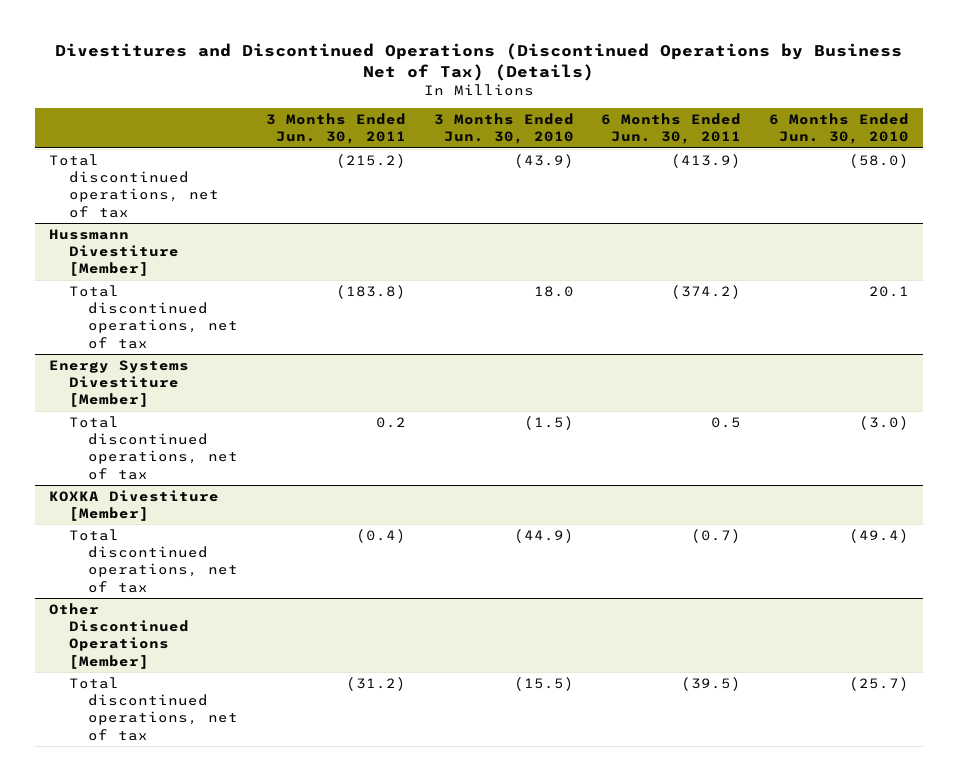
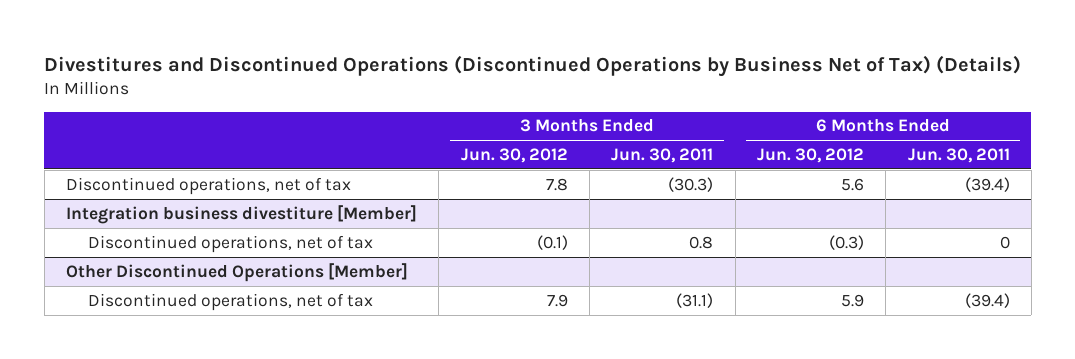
- | 3 Months Ended Jun. 30, 2011 | 3 Months Ended Jun. 30, 2010 | 6 Months Ended Jun. 30, 2011 | 6 Months Ended Jun. 30, 2010
+ | 3 Months Ended Jun. 30, 2012 | 3 Months Ended Jun. 30, 2011 | 6 Months Ended Jun. 30, 2012 | 6 Months Ended Jun. 30, 2011
- Total discontinued operations, net of tax | (215.2) | (43.9) | (413.9) | (58.0)
- Hussmann Divestiture [Member]
- Total discontinued operations, net of tax | (183.8) | 18.0 | (374.2) | 20.1
- Energy Systems Divestiture [Member]
- Total discontinued operations, net of tax | 0.2 | (1.5) | 0.5 | (3.0)
- KOXKA Divestiture [Member]
- Total discontinued operations, net of tax | (0.4) | (44.9) | (0.7) | (49.4)
+ Discontinued operations, net of tax | 7.8 | (30.3) | 5.6 | (39.4)
+ Integration business divestiture [Member]
+ Discontinued operations, net of tax | (0.1) | 0.8 | (0.3) | 0
@ Other Discontinued Operations [Member]
- Total discontinued operations, net of tax | (31.2) | (15.5) | (39.5) | (25.7)
+ Discontinued operations, net of tax | 7.9 | (31.1) | 5.9 | (39.4)

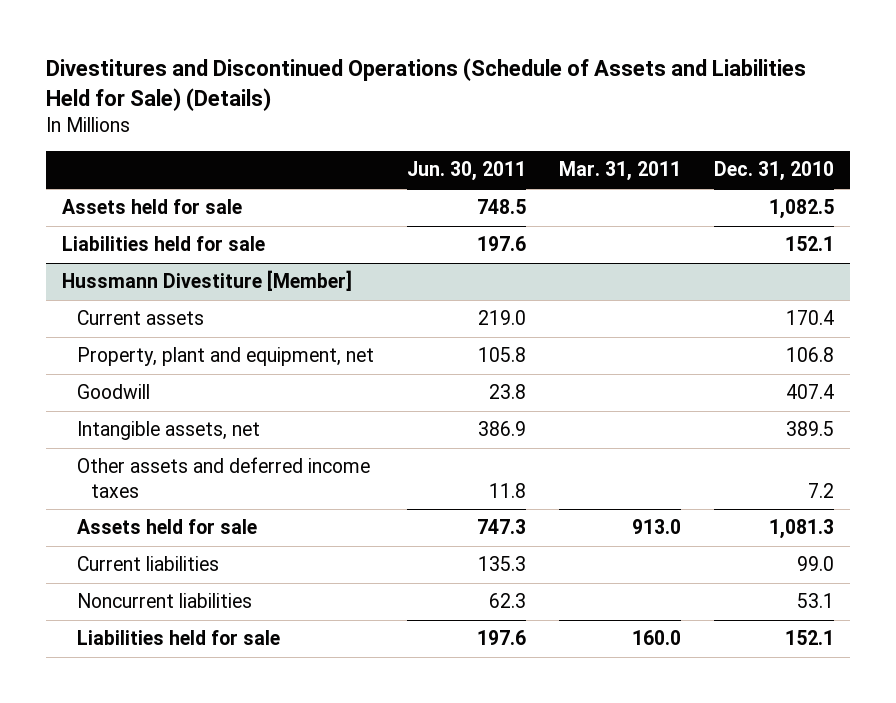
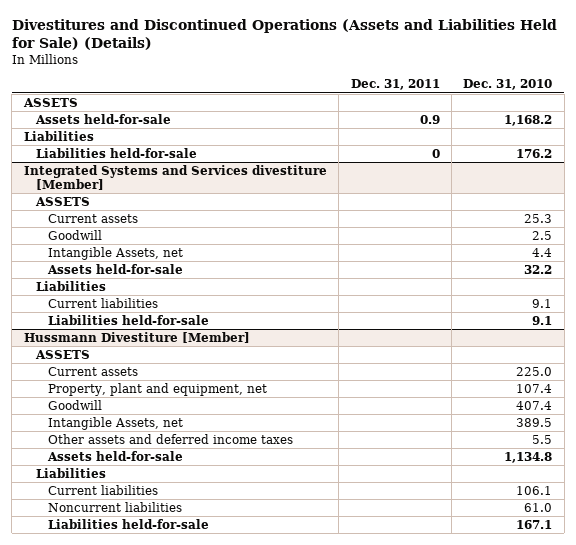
- Divestitures and Discontinued Operations (Schedule of Assets and Liabilities Held for Sale) (Details)
+ Divestitures and Discontinued Operations (Assets and Liabilities Held for Sale) (Details)
- | Jun. 30, 2011 | Mar. 31, 2011 | Dec. 31, 2010
+ | Dec. 31, 2011 | Dec. 31, 2010
- Assets held for sale | 748.5 | | 1,082.5
- Liabilities held for sale | 197.6 | | 152.1
+ ASSETS
+ Assets held-for-sale | 0.9 | 1,168.2
+ Liabilities
+ Liabilities held-for-sale | 0 | 176.2
+ Integrated Systems and Services divestiture [Member]
+ ASSETS
+ Current assets | | 25.3
+ Goodwill | | 2.5
+ Intangible Assets, net | | 4.4
+ Assets held-for-sale | | 32.2
+ Liabilities
+ Current liabilities | | 9.1
+ Liabilities held-for-sale | | 9.1
@ Hussmann Divestiture [Member]
- Current assets | 219.0 | | 170.4
- Property, plant and equipment, net | 105.8 | | 106.8
+ ASSETS
+ Current assets | | 225.0
+ Property, plant and equipment, net | | 107.4
- Intangible assets, net | 386.9 | | 389.5
- Other assets and deferred income taxes | 11.8 | | 7.2
- Assets held for sale | 747.3 | 913.0 | 1,081.3
- Current liabilities | 135.3 | | 99.0
- Noncurrent liabilities | 62.3 | | 53.1
- Liabilities held for sale | 197.6 | 160.0 | 152.1
+ Intangible Assets, net | | 389.5
+ Other assets and deferred income taxes | | 5.5
+ Assets held-for-sale | | 1,134.8
+ Liabilities
+ Current liabilities | | 106.1
+ Noncurrent liabilities | | 61.0
+ Liabilities held-for-sale | | 167.1

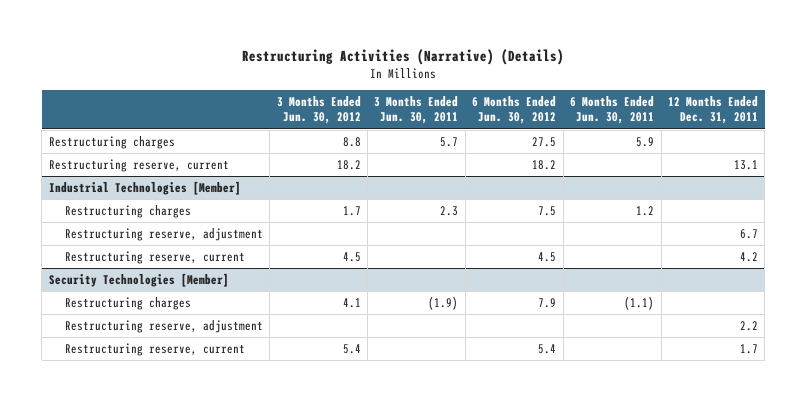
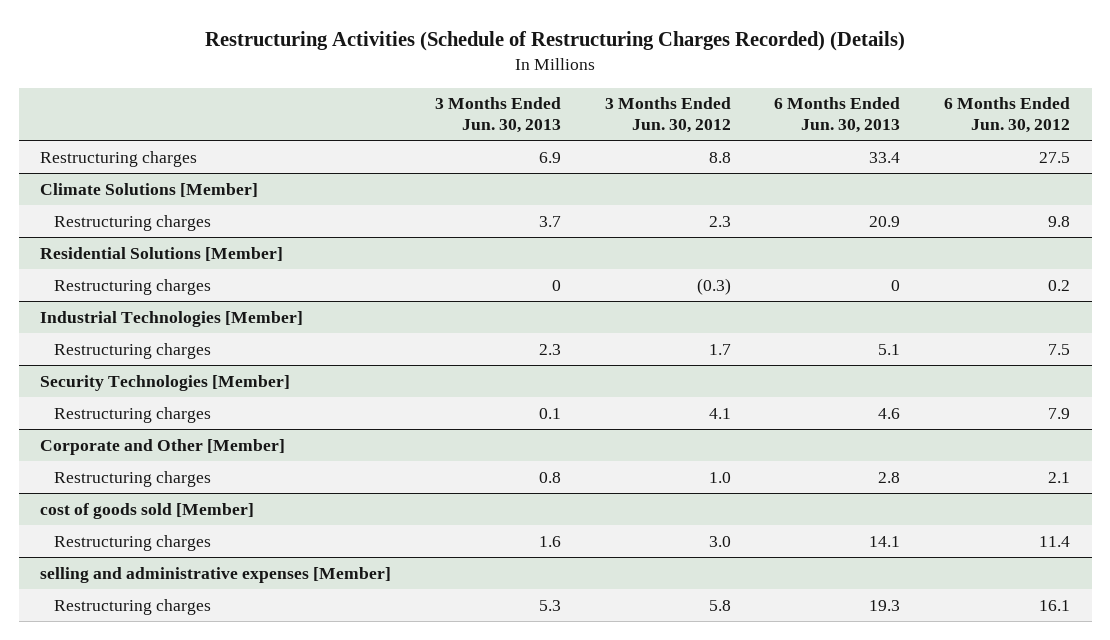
- Restructuring Activities (Narrative) (Details)
+ Restructuring Activities (Schedule of Restructuring Charges Recorded) (Details)
- | 3 Months Ended Jun. 30, 2012 | 3 Months Ended Jun. 30, 2011 | 6 Months Ended Jun. 30, 2012 | 6 Months Ended Jun. 30, 2011 | 12 Months Ended Dec. 31, 2011
+ | 3 Months Ended Jun. 30, 2013 | 3 Months Ended Jun. 30, 2012 | 6 Months Ended Jun. 30, 2013 | 6 Months Ended Jun. 30, 2012
- Restructuring reserve, current | 18.2 | | 18.2 | | 13.1
+ Climate Solutions [Member]
+ Restructuring charges | 3.7 | 2.3 | 20.9 | 9.8
+ Residential Solutions [Member]
+ Restructuring charges | 0 | (0.3) | 0 | 0.2
@ Industrial Technologies [Member]
- Restructuring reserve, adjustment | | | | | 6.7
- Restructuring reserve, current | 4.5 | | 4.5 | | 4.2
@ Security Technologies [Member]
- Restructuring reserve, adjustment | | | | | 2.2
- Restructuring reserve, current | 5.4 | | 5.4 | | 1.7
+ Corporate and Other [Member]
+ Restructuring charges | 0.8 | 1.0 | 2.8 | 2.1
+ cost of goods sold [Member]
+ Restructuring charges | 1.6 | 3.0 | 14.1 | 11.4
+ selling and administrative expenses [Member]
+ Restructuring charges | 5.3 | 5.8 | 19.3 | 16.1

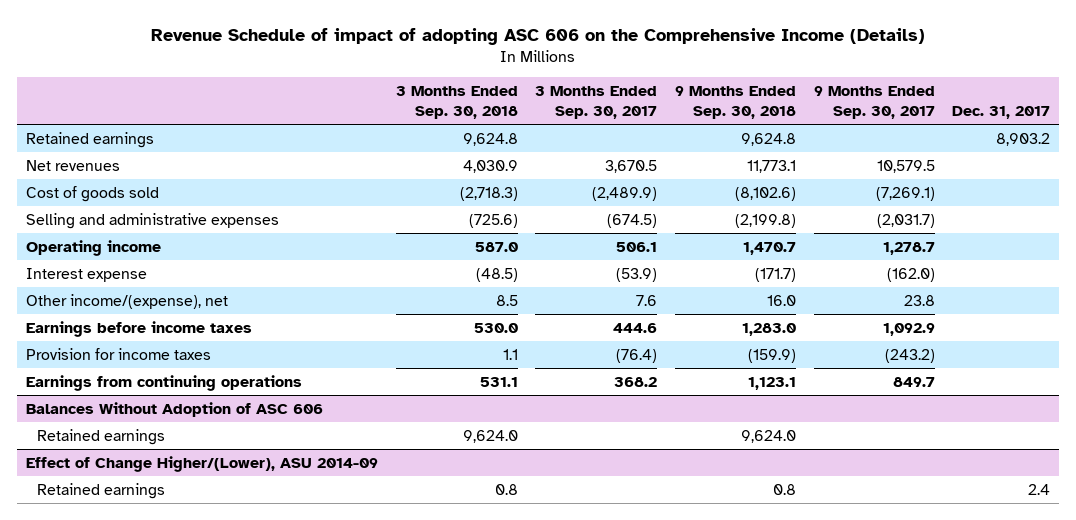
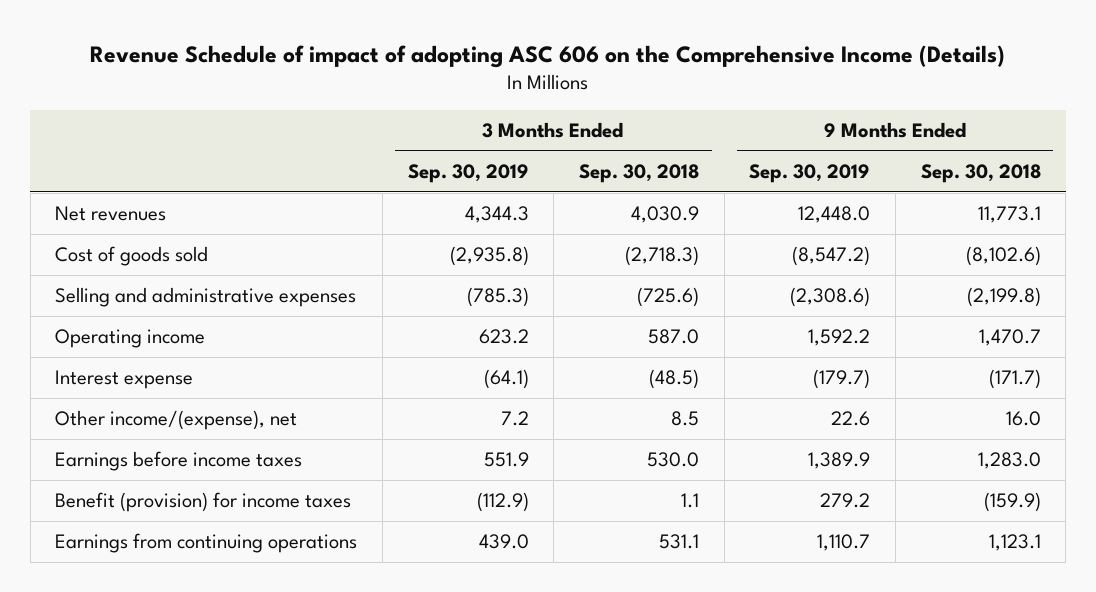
- | 3 Months Ended Sep. 30, 2018 | 3 Months Ended Sep. 30, 2017 | 9 Months Ended Sep. 30, 2018 | 9 Months Ended Sep. 30, 2017 | Dec. 31, 2017
+ | 3 Months Ended Sep. 30, 2019 | 3 Months Ended Sep. 30, 2018 | 9 Months Ended Sep. 30, 2019 | 9 Months Ended Sep. 30, 2018
- Retained earnings | 9,624.8 | | 9,624.8 | | 8,903.2
- Provision for income taxes | 1.1 | (76.4) | (159.9) | (243.2) |
+ Benefit (provision) for income taxes | (112.9) | 1.1 | 279.2 | (159.9)
- Balances Without Adoption of ASC 606
- Retained earnings | 9,624.0 | | 9,624.0 | |
- Effect of Change Higher/(Lower), ASU 2014-09
- Retained earnings | 0.8 | | 0.8 | | 2.4

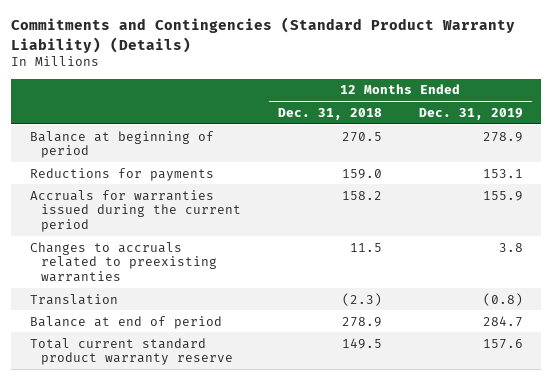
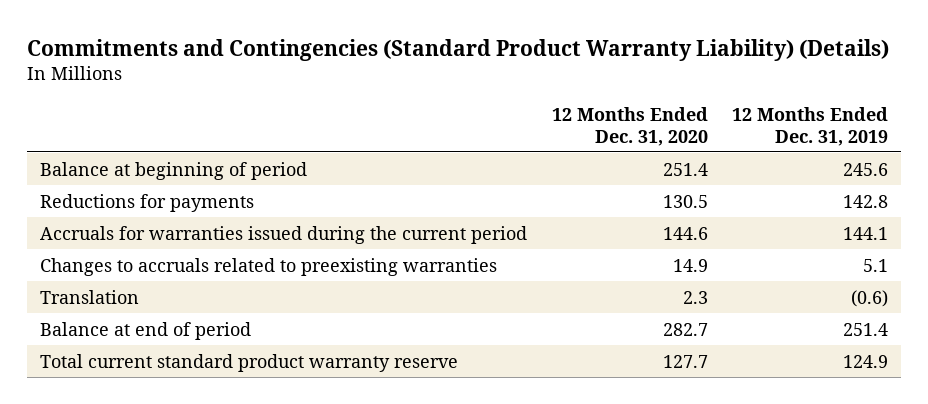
- | 12 Months Ended Dec. 31, 2018 | 12 Months Ended Dec. 31, 2019
+ | 12 Months Ended Dec. 31, 2020 | 12 Months Ended Dec. 31, 2019
- Balance at beginning of period | 270.5 | 278.9
- Reductions for payments | 159.0 | 153.1
- Accruals for warranties issued during the current period | 158.2 | 155.9
- Changes to accruals related to preexisting warranties | 11.5 | 3.8
- Translation | (2.3) | (0.8)
- Balance at end of period | 278.9 | 284.7
- Total current standard product warranty reserve | 149.5 | 157.6
+ Balance at beginning of period | 251.4 | 245.6
+ Reductions for payments | 130.5 | 142.8
+ Accruals for warranties issued during the current period | 144.6 | 144.1
+ Changes to accruals related to preexisting warranties | 14.9 | 5.1
+ Translation | 2.3 | (0.6)
+ Balance at end of period | 282.7 | 251.4
+ Total current standard product warranty reserve | 127.7 | 124.9

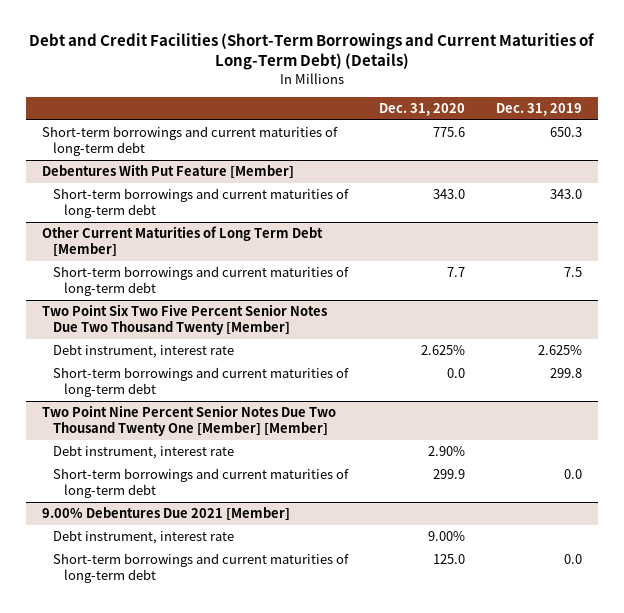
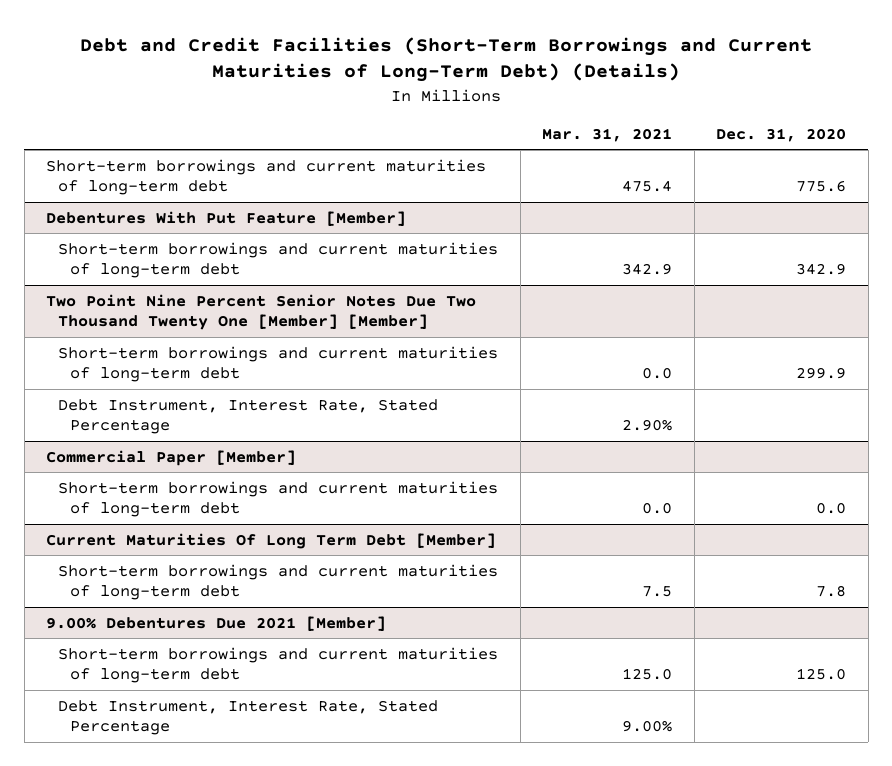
- | Dec. 31, 2020 | Dec. 31, 2019
+ | Mar. 31, 2021 | Dec. 31, 2020
@ Debentures With Put Feature [Member]
- Short-term borrowings and current maturities of long-term debt | 343.0 | 343.0
- Other Current Maturities of Long Term Debt [Member]
- Short-term borrowings and current maturities of long-term debt | 7.7 | 7.5
- Two Point Six Two Five Percent Senior Notes Due Two Thousand Twenty [Member]
- Debt instrument, interest rate | 2.625% | 2.625%
- Short-term borrowings and current maturities of long-term debt | 0.0 | 299.8
@ Debentures With Put Feature [Member]
+ Short-term borrowings and current maturities of long-term debt | 342.9 | 342.9
@ Two Point Nine Percent Senior Notes Due Two Thousand Twenty One [Member] [Member]
- Debt instrument, interest rate | 2.90% |
+ Debt Instrument, Interest Rate, Stated Percentage | 2.90% |
+ Commercial Paper [Member]
+ Short-term borrowings and current maturities of long-term debt | 0.0 | 0.0
+ Current Maturities Of Long Term Debt [Member]
+ Short-term borrowings and current maturities of long-term debt | 7.5 | 7.8
@ 9.00% Debentures Due 2021 [Member]
- Debt instrument, interest rate | 9.00% |
+ Debt Instrument, Interest Rate, Stated Percentage | 9.00% |

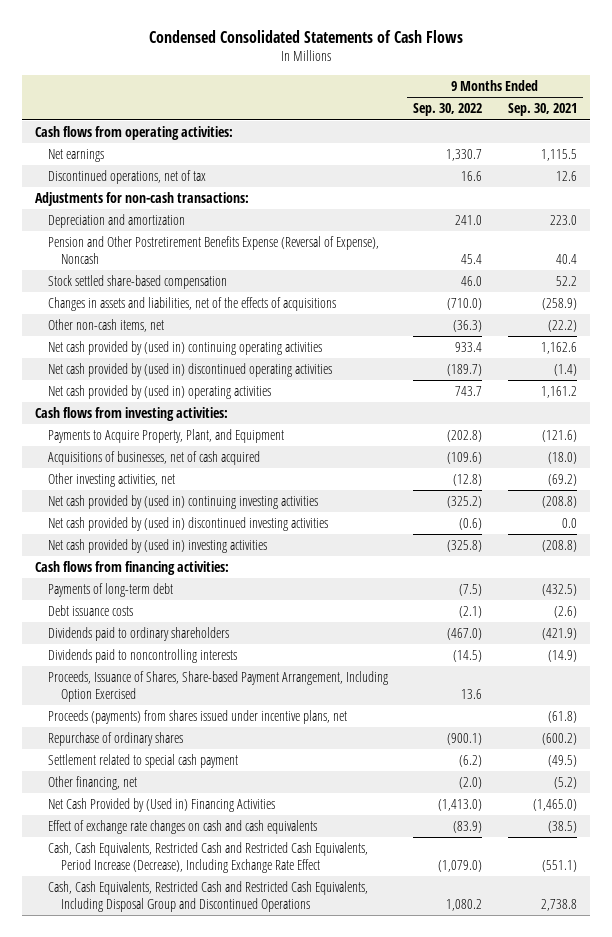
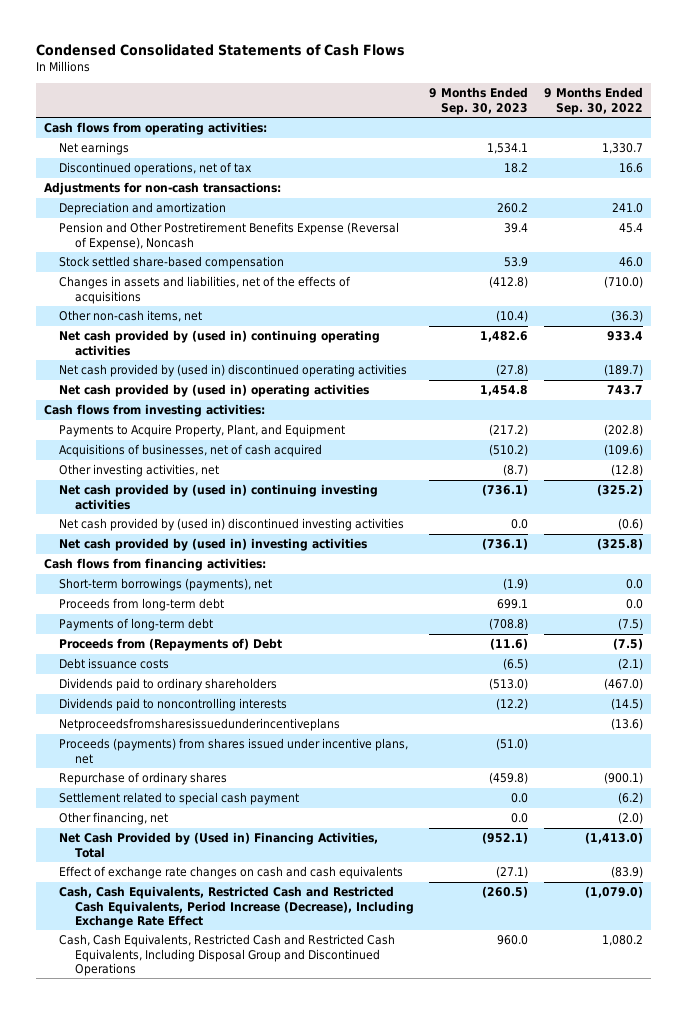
- | 9 Months Ended Sep. 30, 2022 | 9 Months Ended Sep. 30, 2021
+ | 9 Months Ended Sep. 30, 2023 | 9 Months Ended Sep. 30, 2022
+ Short-term borrowings (payments), net | (1.9) | 0.0
+ Proceeds from long-term debt | 699.1 | 0.0
+ Proceeds from (Repayments of) Debt | (11.6) | (7.5)
- Proceeds, Issuance of Shares, Share-based Payment Arrangement, Including Option Exercised | 13.6 |
+ Netproceedsfromsharesissuedunderincentiveplans | | (13.6)
- Net Cash Provided by (Used in) Financing Activities | (1,413.0) | (1,465.0)
+ Net Cash Provided by (Used in) Financing Activities, Total | (952.1) | (1,413.0)

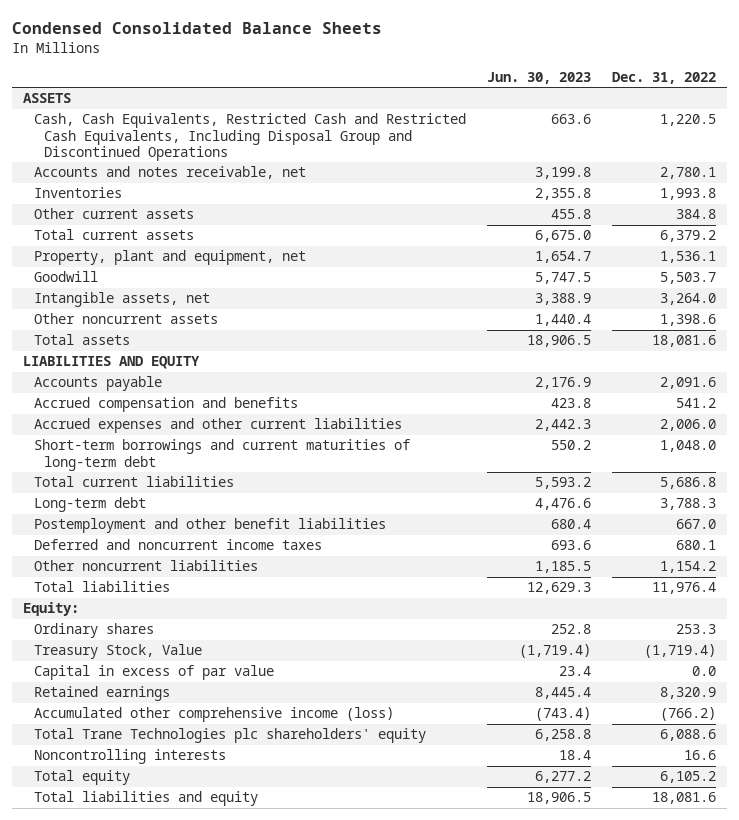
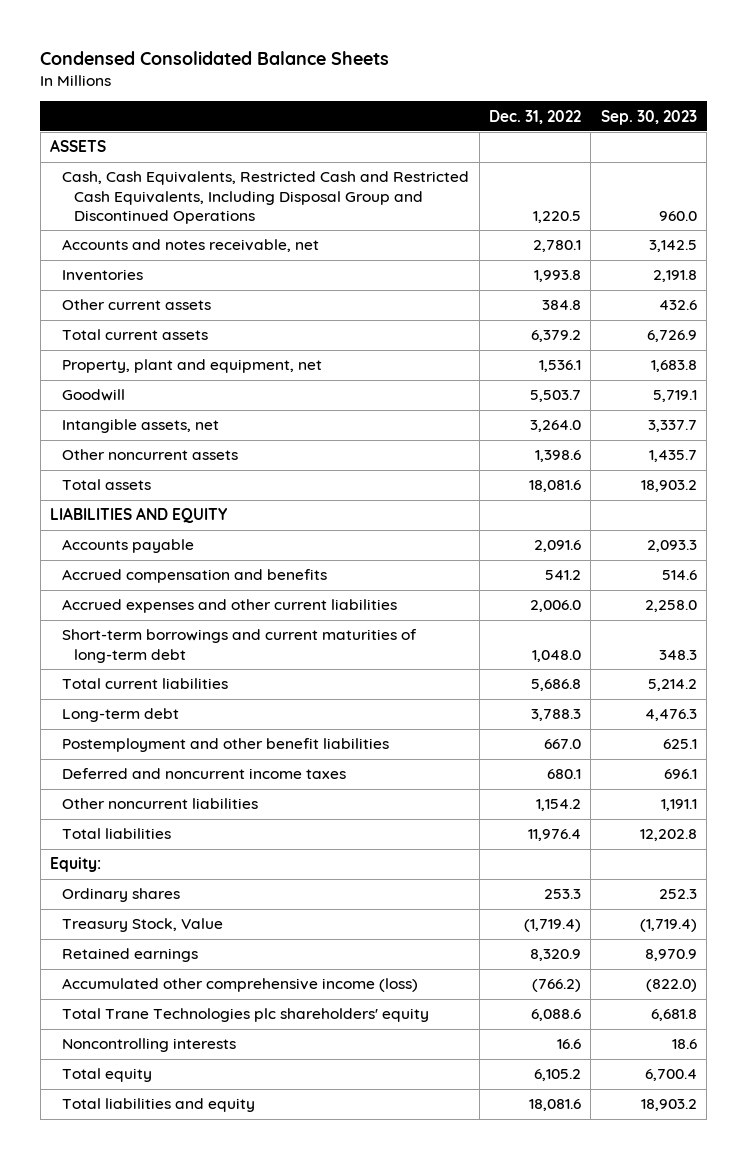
- | Jun. 30, 2023 | Dec. 31, 2022
+ | Dec. 31, 2022 | Sep. 30, 2023
- Capital in excess of par value | 23.4 | 0.0

